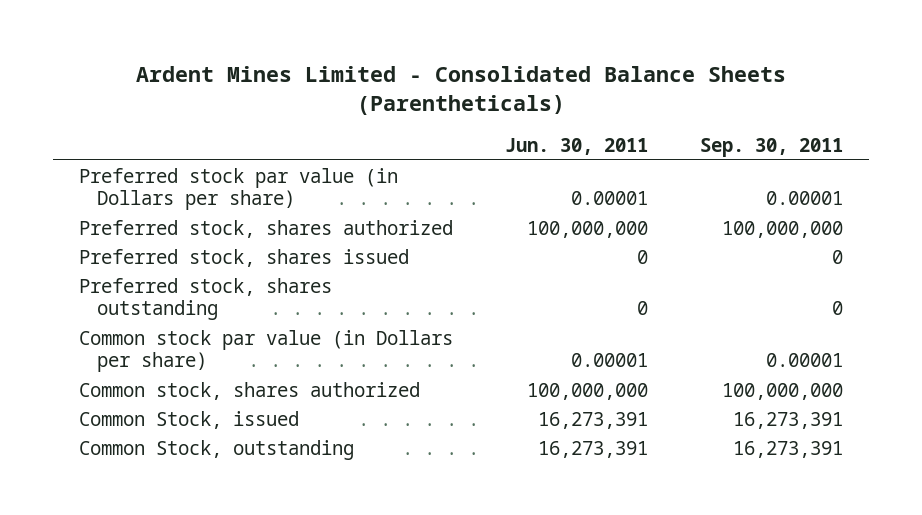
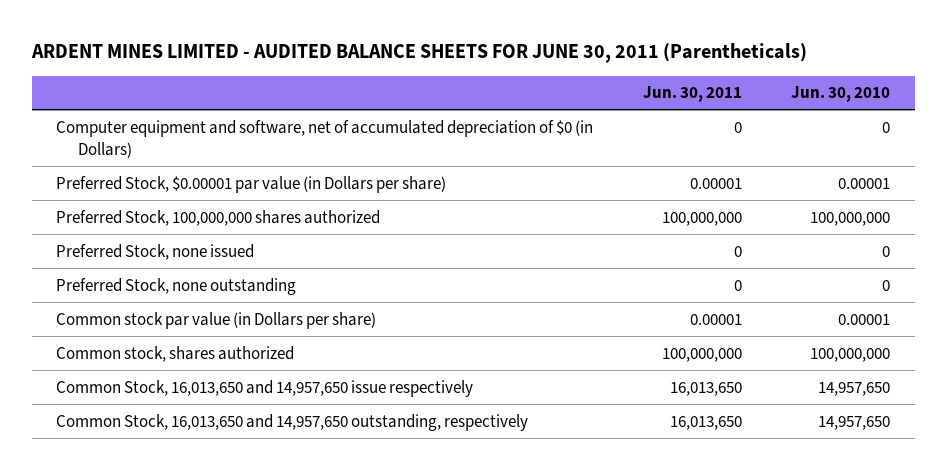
- Ardent Mines Limited - Consolidated Balance Sheets (Parentheticals)
+ ARDENT MINES LIMITED - AUDITED BALANCE SHEETS FOR JUNE 30, 2011 (Parentheticals)
- | Jun. 30, 2011 | Sep. 30, 2011
+ | Jun. 30, 2011 | Jun. 30, 2010
- Preferred stock par value (in Dollars per share) | 0.00001 | 0.00001
- Preferred stock, shares authorized | 100,000,000 | 100,000,000
- Preferred stock, shares issued | 0 | 0
- Preferred stock, shares outstanding | 0 | 0
+ Computer equipment and software, net of accumulated depreciation of $0 (in Dollars) | 0 | 0
+ Preferred Stock, $0.00001 par value (in Dollars per share) | 0.00001 | 0.00001
+ Preferred Stock, 100,000,000 shares authorized | 100,000,000 | 100,000,000
+ Preferred Stock, none issued | 0 | 0
+ Preferred Stock, none outstanding | 0 | 0
- Common Stock, issued | 16,273,391 | 16,273,391
- Common Stock, outstanding | 16,273,391 | 16,273,391
+ Common Stock, 16,013,650 and 14,957,650 issue respectively | 16,013,650 | 14,957,650
+ Common Stock, 16,013,650 and 14,957,650 outstanding, respectively | 16,013,650 | 14,957,650

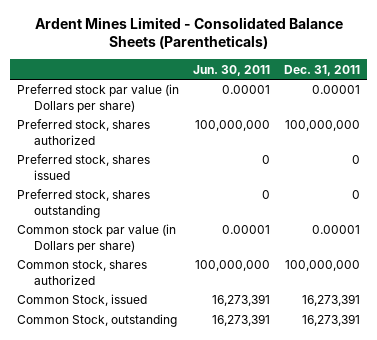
- ARDENT MINES LIMITED - AUDITED BALANCE SHEETS FOR JUNE 30, 2011 (Parentheticals)
+ Ardent Mines Limited - Consolidated Balance Sheets (Parentheticals)
- | Jun. 30, 2011 | Jun. 30, 2010
+ | Jun. 30, 2011 | Dec. 31, 2011
- Computer equipment and software, net of accumulated depreciation of $0 (in Dollars) | 0 | 0
- Preferred Stock, $0.00001 par value (in Dollars per share) | 0.00001 | 0.00001
- Preferred Stock, 100,000,000 shares authorized | 100,000,000 | 100,000,000
- Preferred Stock, none issued | 0 | 0
- Preferred Stock, none outstanding | 0 | 0
+ Preferred stock par value (in Dollars per share) | 0.00001 | 0.00001
+ Preferred stock, shares authorized | 100,000,000 | 100,000,000
+ Preferred stock, shares issued | 0 | 0
+ Preferred stock, shares outstanding | 0 | 0
- Common Stock, 16,013,650 and 14,957,650 issue respectively | 16,013,650 | 14,957,650
- Common Stock, 16,013,650 and 14,957,650 outstanding, respectively | 16,013,650 | 14,957,650
+ Common Stock, issued | 16,273,391 | 16,273,391
+ Common Stock, outstanding | 16,273,391 | 16,273,391

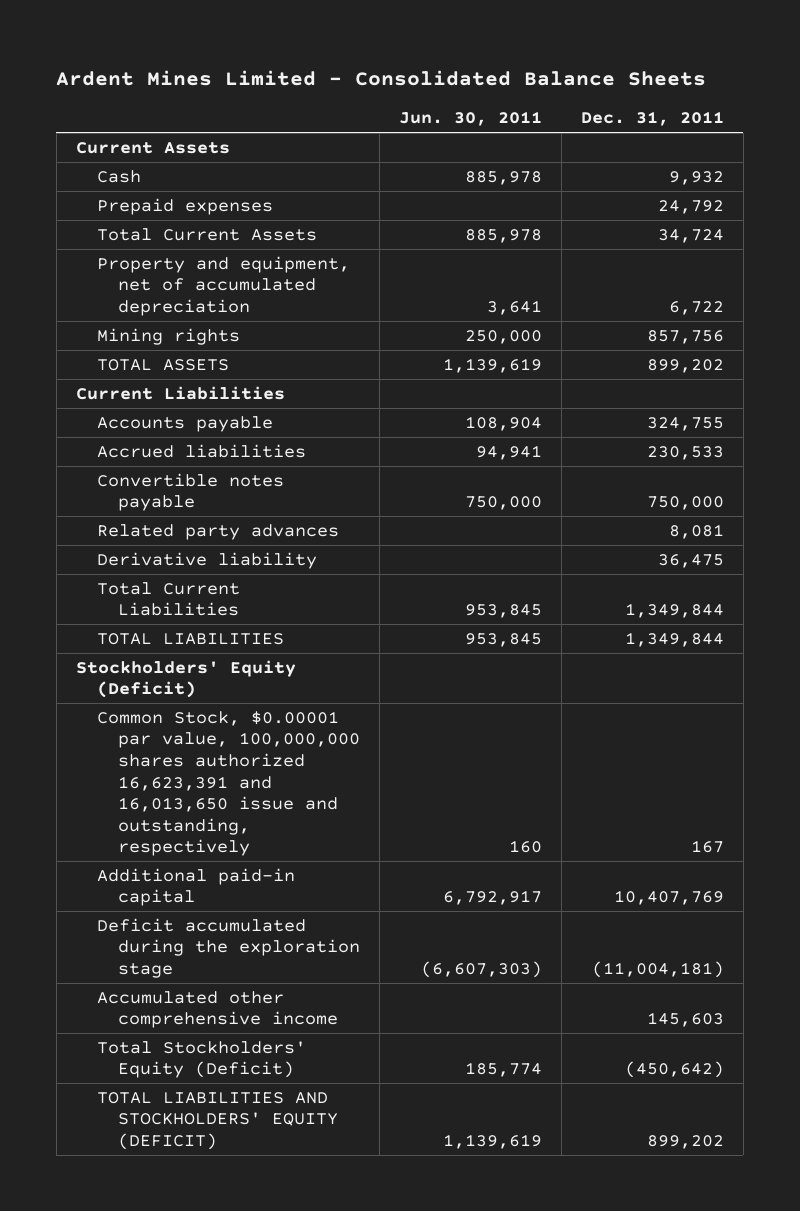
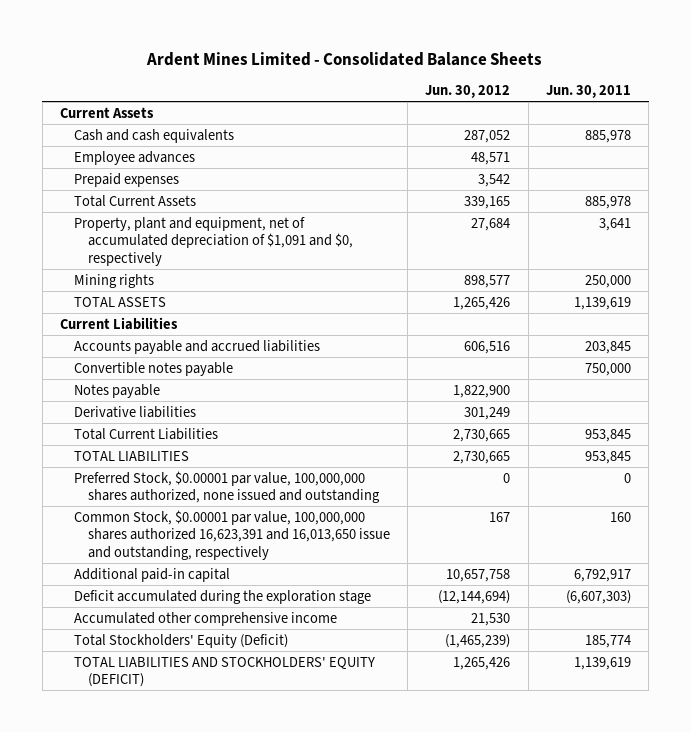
- | Jun. 30, 2011 | Dec. 31, 2011
+ | Jun. 30, 2012 | Jun. 30, 2011
- Cash | 885,978 | 9,932
+ Cash and cash equivalents | 287,052 | 885,978
+ Employee advances | 48,571 |
- Property and equipment, net of accumulated depreciation | 3,641 | 6,722
+ Property, plant and equipment, net of accumulated depreciation of $1,091 and $0, respectively | 27,684 | 3,641
- Accounts payable | 108,904 | 324,755
- Accrued liabilities | 94,941 | 230,533
+ Accounts payable and accrued liabilities | 606,516 | 203,845
- Related party advances | | 8,081
- Derivative liability | | 36,475
+ Notes payable | 1,822,900 |
+ Derivative liabilities | 301,249 |
- Stockholders' Equity (Deficit)
+ Preferred Stock, $0.00001 par value, 100,000,000 shares authorized, none issued and outstanding | 0 | 0

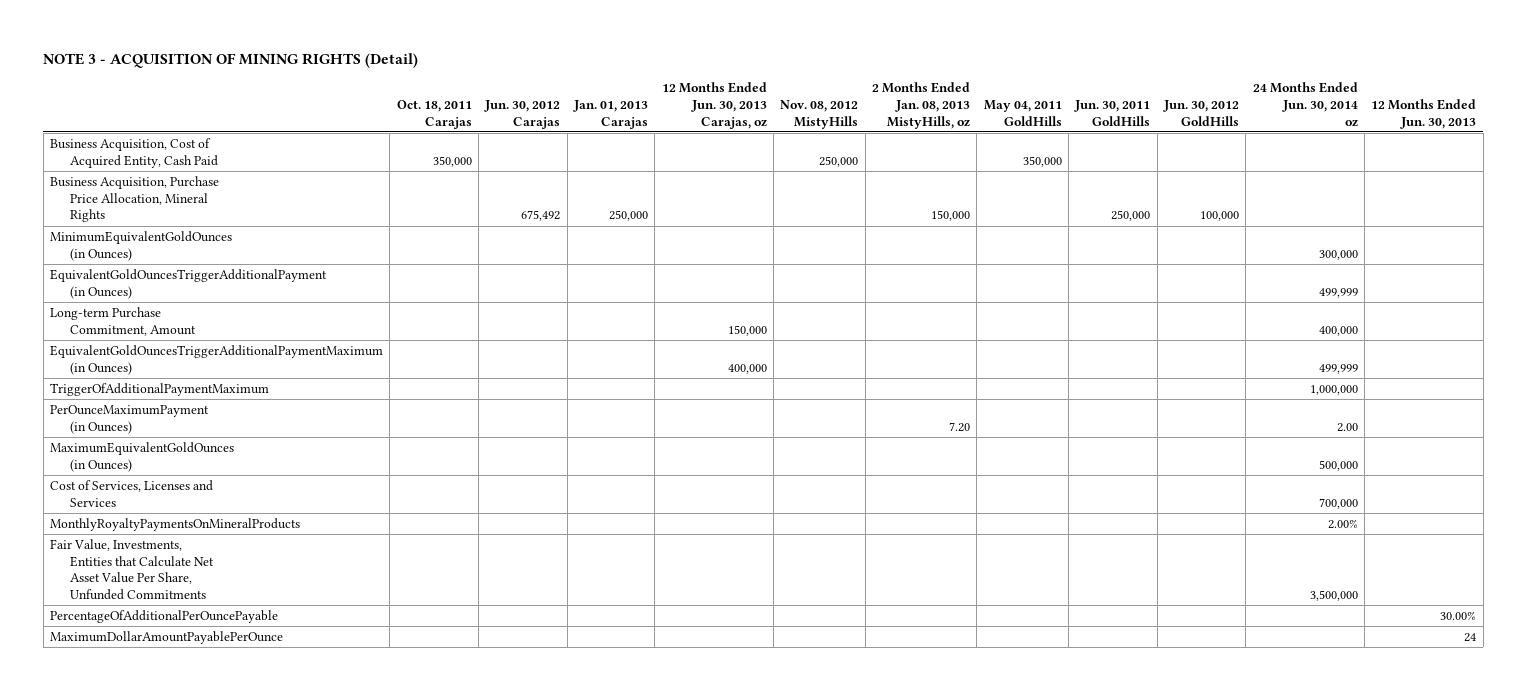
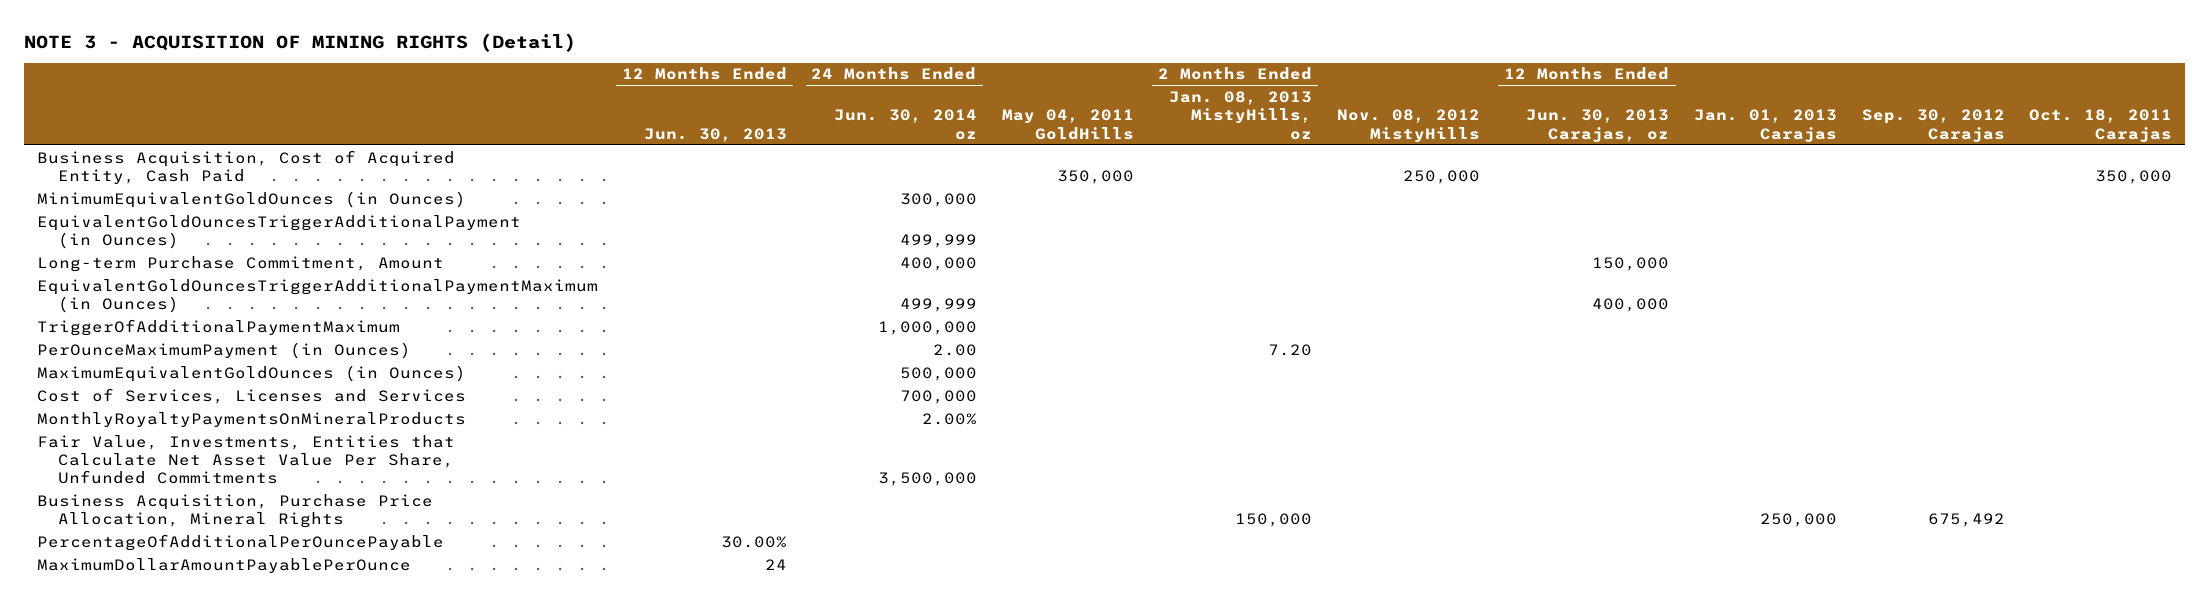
- | Oct. 18, 2011 Carajas | Jun. 30, 2012 Carajas | Jan. 01, 2013 Carajas | 12 Months Ended Jun. 30, 2013 Carajas, oz | Nov. 08, 2012 MistyHills | 2 Months Ended Jan. 08, 2013 MistyHills, oz | May 04, 2011 GoldHills | Jun. 30, 2011 GoldHills | Jun. 30, 2012 GoldHills | 24 Months Ended Jun. 30, 2014 oz | 12 Months Ended Jun. 30, 2013
+ | 12 Months Ended Jun. 30, 2013 | 24 Months Ended Jun. 30, 2014 oz | May 04, 2011 GoldHills | 2 Months Ended Jan. 08, 2013 MistyHills, oz | Nov. 08, 2012 MistyHills | 12 Months Ended Jun. 30, 2013 Carajas, oz | Jan. 01, 2013 Carajas | Sep. 30, 2012 Carajas | Oct. 18, 2011 Carajas
moved down: Business Acquisition, Purchase Price Allocation, Mineral Rights | | | | 150,000 | | | 250,000 | 675,492 |

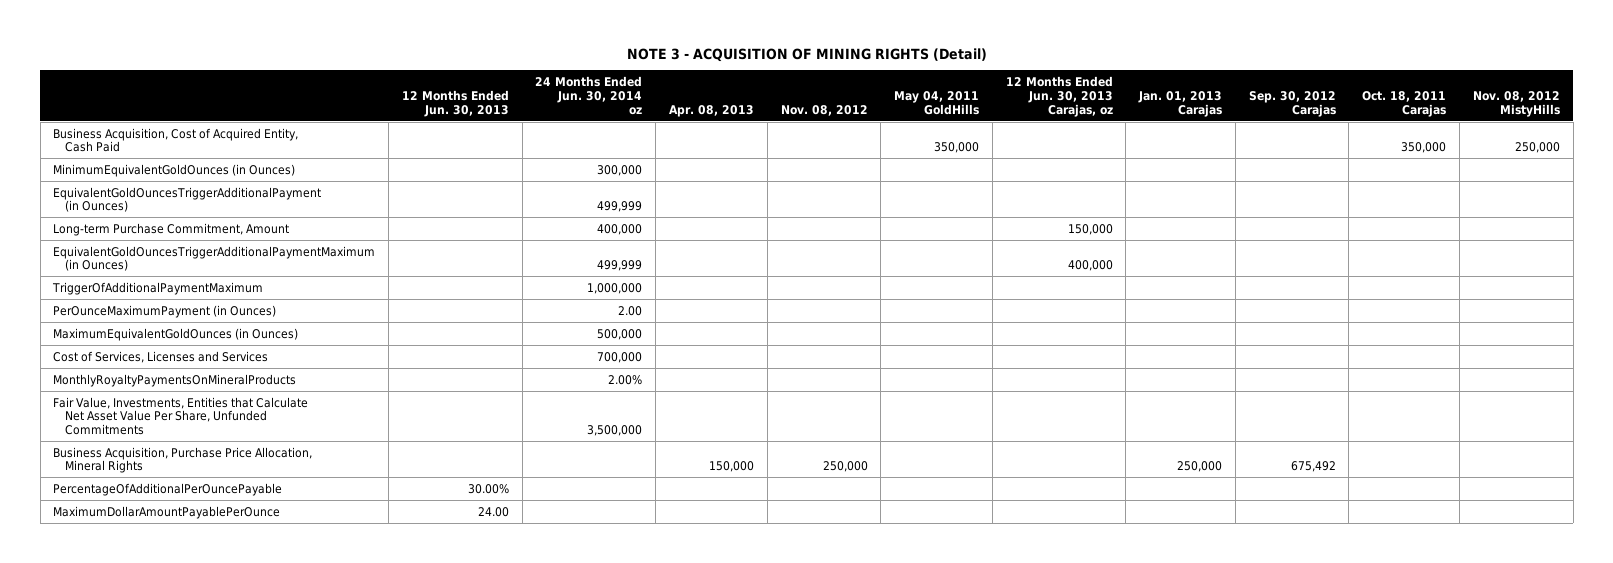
- | 12 Months Ended Jun. 30, 2013 | 24 Months Ended Jun. 30, 2014 oz | May 04, 2011 GoldHills | 2 Months Ended Jan. 08, 2013 MistyHills, oz | Nov. 08, 2012 MistyHills | 12 Months Ended Jun. 30, 2013 Carajas, oz | Jan. 01, 2013 Carajas | Sep. 30, 2012 Carajas | Oct. 18, 2011 Carajas
+ | 12 Months Ended Jun. 30, 2013 | 24 Months Ended Jun. 30, 2014 oz | Apr. 08, 2013 | Nov. 08, 2012 | May 04, 2011 GoldHills | 12 Months Ended Jun. 30, 2013 Carajas, oz | Jan. 01, 2013 Carajas | Sep. 30, 2012 Carajas | Oct. 18, 2011 Carajas | Nov. 08, 2012 MistyHills
- MaximumDollarAmountPayablePerOunce | 24 | | | | | | | |
+ MaximumDollarAmountPayablePerOunce | 24.00 | | | | | | | | |

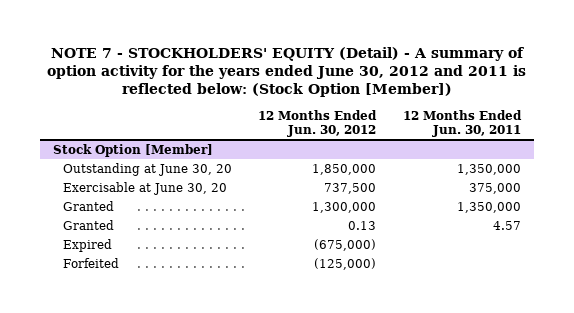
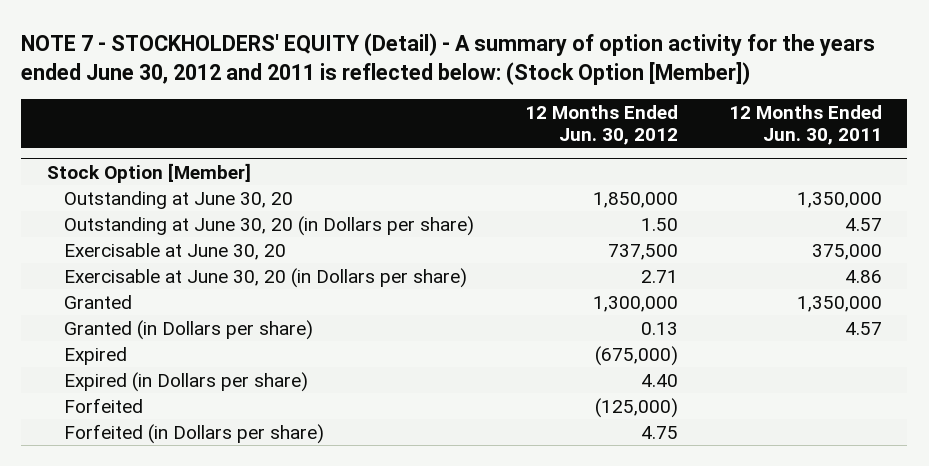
@ Stock Option [Member]
+ Outstanding at June 30, 20 (in Dollars per share) | 1.50 | 4.57
+ Exercisable at June 30, 20 (in Dollars per share) | 2.71 | 4.86
- Granted | 0.13 | 4.57
+ Granted (in Dollars per share) | 0.13 | 4.57
+ Expired (in Dollars per share) | 4.40 |
+ Forfeited (in Dollars per share) | 4.75 |

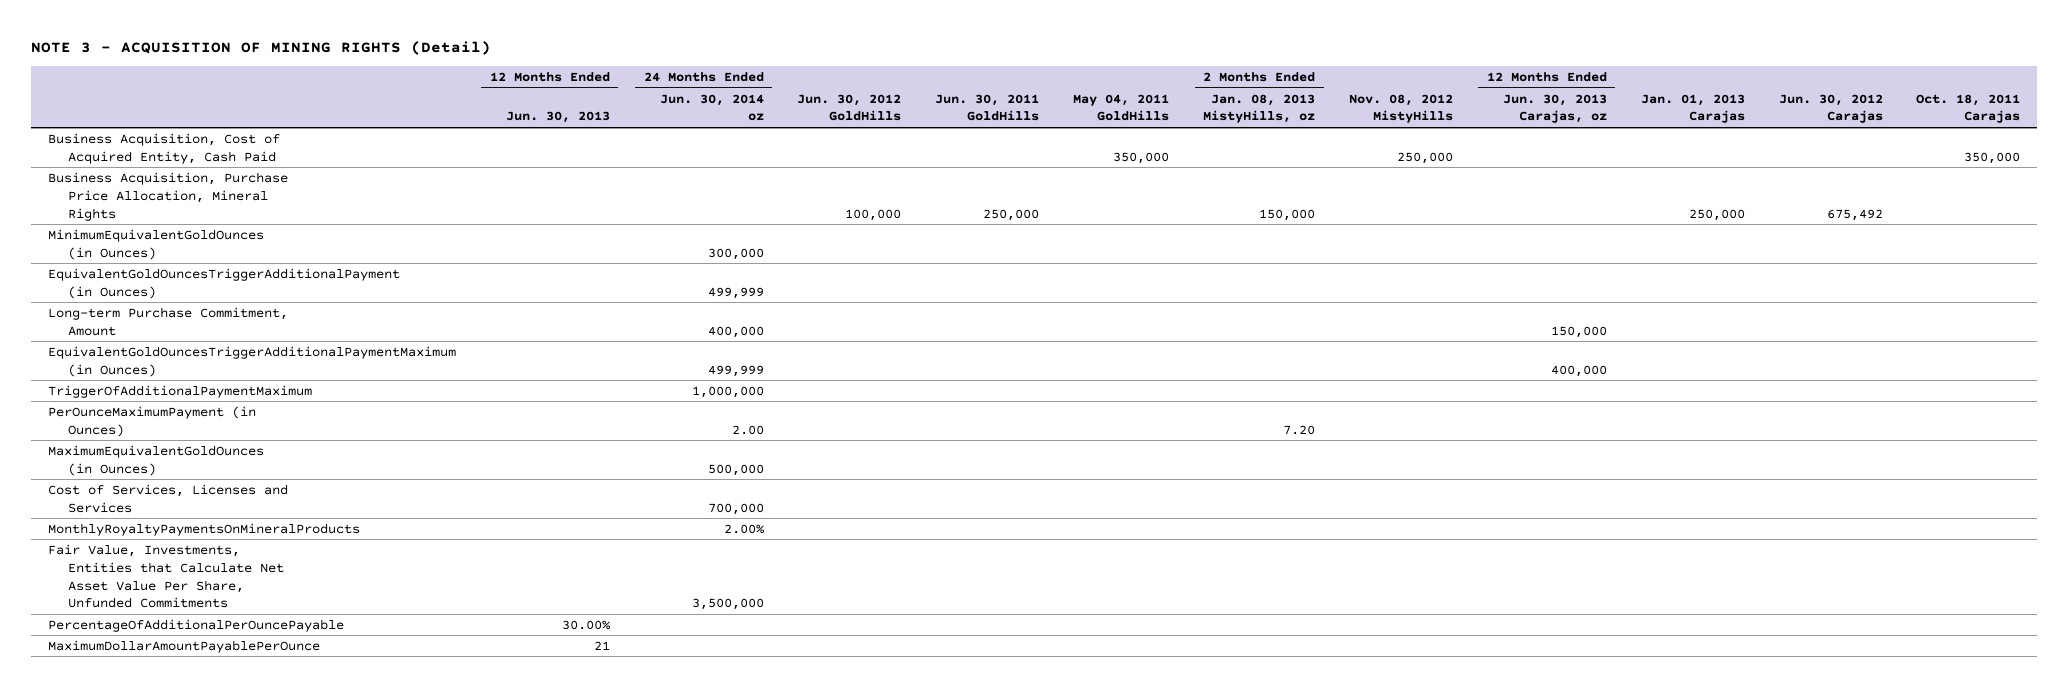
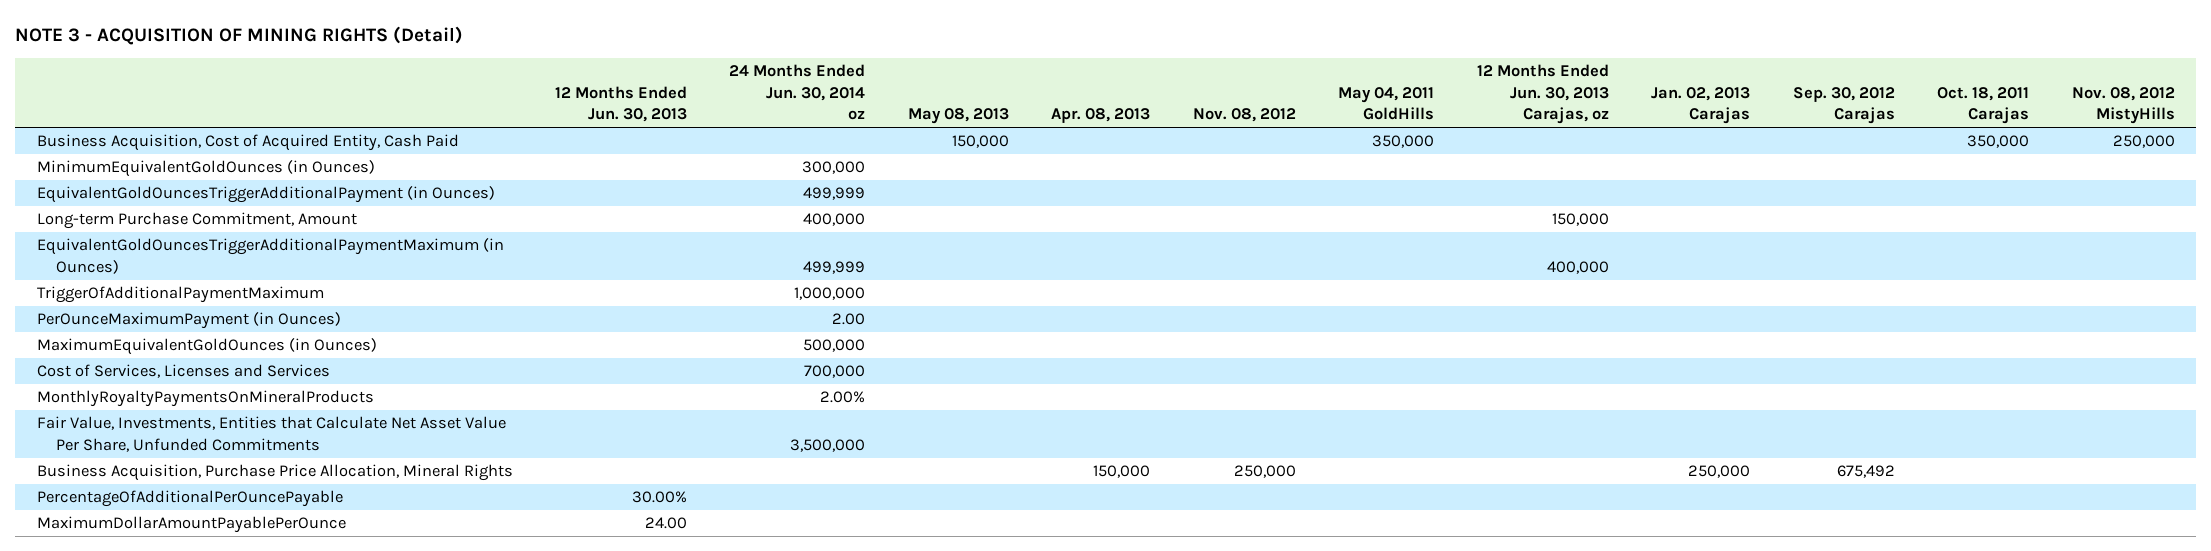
- | 12 Months Ended Jun. 30, 2013 | 24 Months Ended Jun. 30, 2014 oz | Jun. 30, 2012 GoldHills | Jun. 30, 2011 GoldHills | May 04, 2011 GoldHills | 2 Months Ended Jan. 08, 2013 MistyHills, oz | Nov. 08, 2012 MistyHills | 12 Months Ended Jun. 30, 2013 Carajas, oz | Jan. 01, 2013 Carajas | Jun. 30, 2012 Carajas | Oct. 18, 2011 Carajas
+ | 12 Months Ended Jun. 30, 2013 | 24 Months Ended Jun. 30, 2014 oz | May 08, 2013 | Apr. 08, 2013 | Nov. 08, 2012 | May 04, 2011 GoldHills | 12 Months Ended Jun. 30, 2013 Carajas, oz | Jan. 02, 2013 Carajas | Sep. 30, 2012 Carajas | Oct. 18, 2011 Carajas | Nov. 08, 2012 MistyHills
moved down: Business Acquisition, Purchase Price Allocation, Mineral Rights | | | | 150,000 | 250,000 | | | 250,000 | 675,492 | |
- MaximumDollarAmountPayablePerOunce | 21 | | | | | | | | | |
+ MaximumDollarAmountPayablePerOunce | 24.00 | | | | | | | | | |

